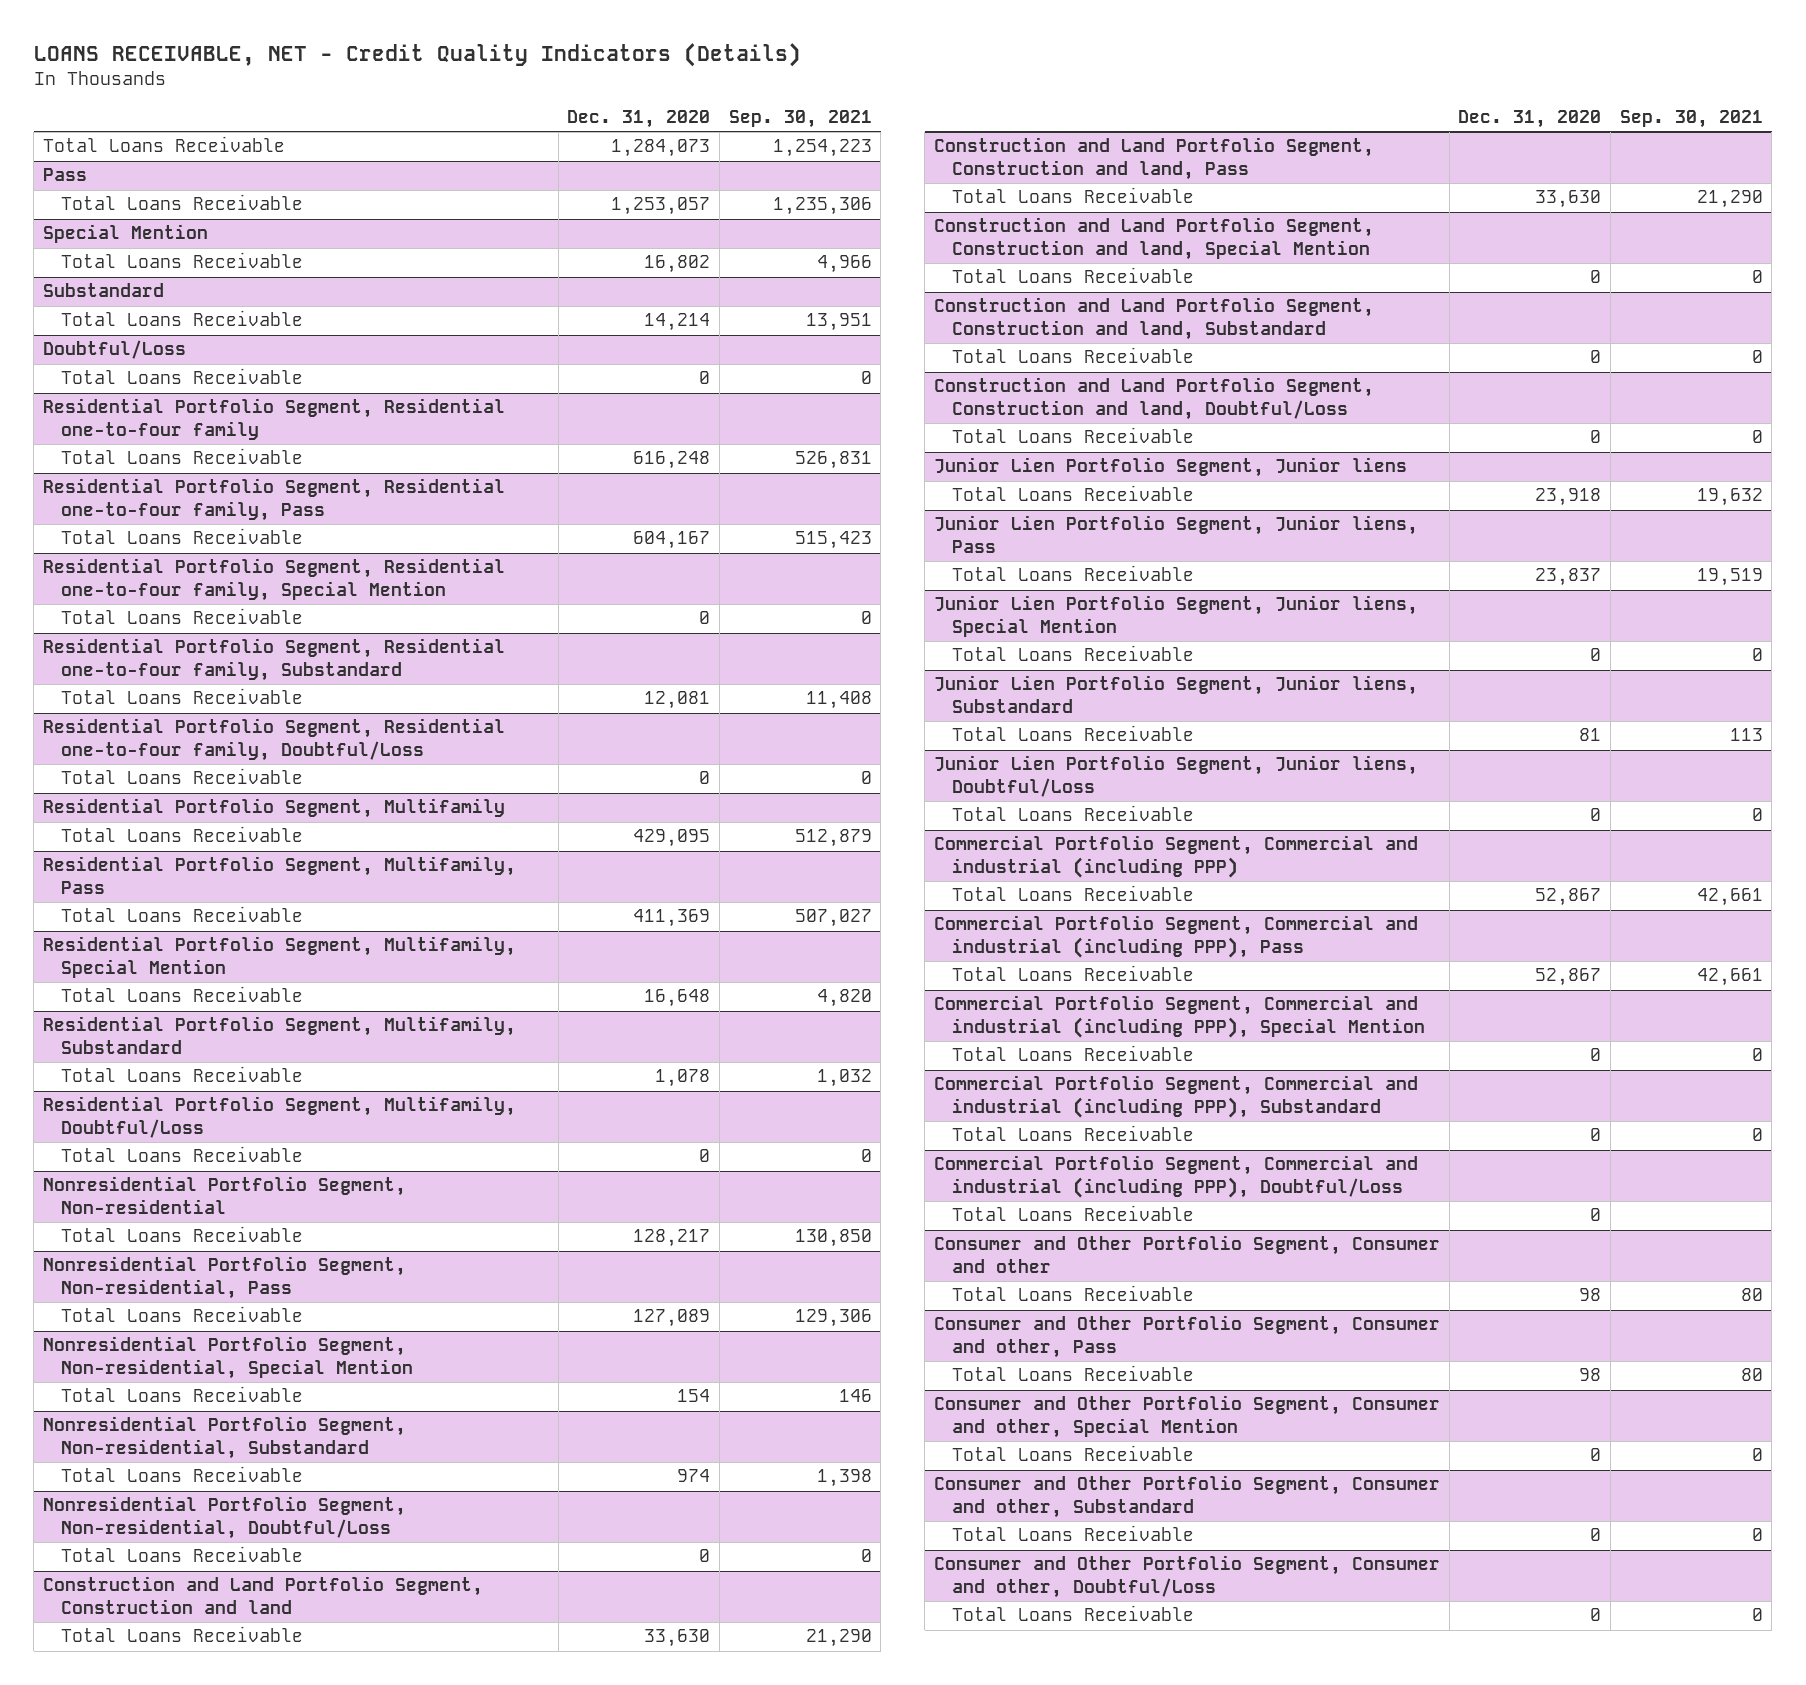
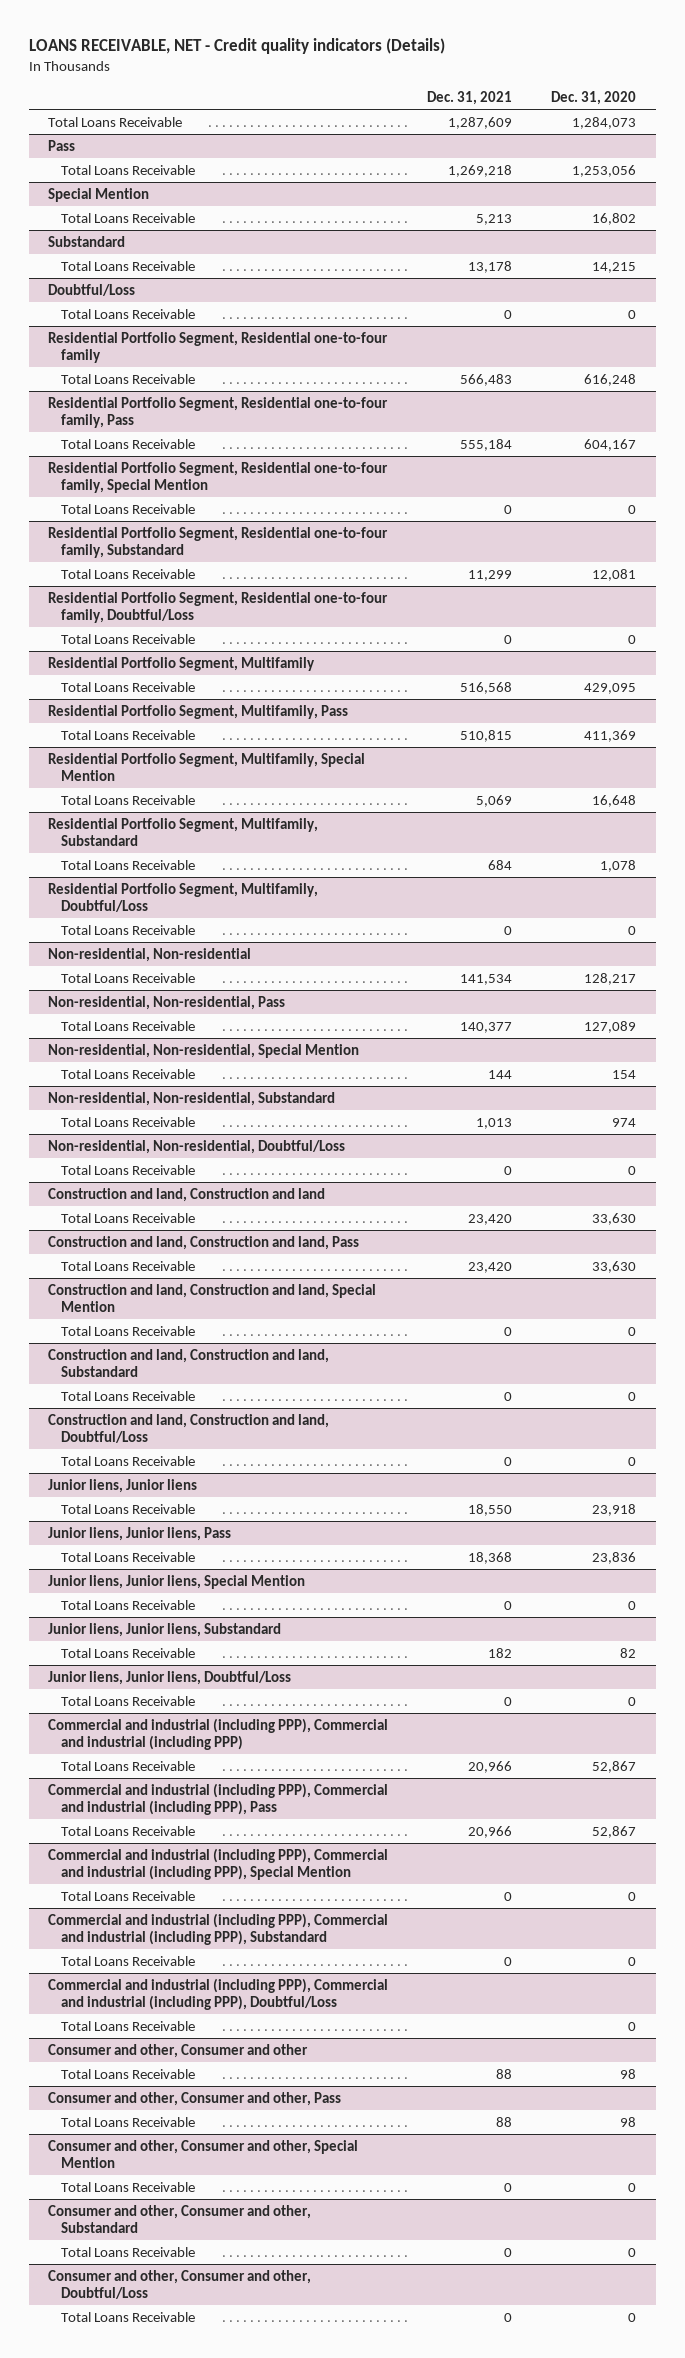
- LOANS RECEIVABLE, NET - Credit Quality Indicators (Details)
+ LOANS RECEIVABLE, NET - Credit quality indicators (Details)
- | Dec. 31, 2020 | Sep. 30, 2021
+ | Dec. 31, 2021 | Dec. 31, 2020
@ Pass
- Total Loans Receivable | 1,253,057 | 1,235,306
+ Total Loans Receivable | 1,269,218 | 1,253,056
@ Substandard
- Total Loans Receivable | 14,214 | 13,951
+ Total Loans Receivable | 13,178 | 14,215
- Nonresidential Portfolio Segment, Non-residential
+ Non-residential, Non-residential
- Nonresidential Portfolio Segment, Non-residential, Pass
+ Non-residential, Non-residential, Pass
- Nonresidential Portfolio Segment, Non-residential, Special Mention
+ Non-residential, Non-residential, Special Mention
- Nonresidential Portfolio Segment, Non-residential, Substandard
+ Non-residential, Non-residential, Substandard
- Nonresidential Portfolio Segment, Non-residential, Doubtful/Loss
+ Non-residential, Non-residential, Doubtful/Loss
- Construction and Land Portfolio Segment, Construction and land
+ Construction and land, Construction and land
- Construction and Land Portfolio Segment, Construction and land, Pass
+ Construction and land, Construction and land, Pass
- Construction and Land Portfolio Segment, Construction and land, Special Mention
+ Construction and land, Construction and land, Special Mention
- Construction and Land Portfolio Segment, Construction and land, Substandard
+ Construction and land, Construction and land, Substandard
- Construction and Land Portfolio Segment, Construction and land, Doubtful/Loss
+ Construction and land, Construction and land, Doubtful/Loss
- Junior Lien Portfolio Segment, Junior liens
+ Junior liens, Junior liens
- Junior Lien Portfolio Segment, Junior liens, Pass
- Total Loans Receivable | 23,837 | 19,519
- Junior Lien Portfolio Segment, Junior liens, Special Mention
+ Junior liens, Junior liens, Pass
+ Total Loans Receivable | 18,368 | 23,836
+ Junior liens, Junior liens, Special Mention
- Junior Lien Portfolio Segment, Junior liens, Substandard
- Total Loans Receivable | 81 | 113
- Junior Lien Portfolio Segment, Junior liens, Doubtful/Loss
+ Junior liens, Junior liens, Substandard
+ Total Loans Receivable | 182 | 82
+ Junior liens, Junior liens, Doubtful/Loss
- Commercial Portfolio Segment, Commercial and industrial (including PPP)
+ Commercial and industrial (including PPP), Commercial and industrial (including PPP)
- Commercial Portfolio Segment, Commercial and industrial (including PPP), Pass
+ Commercial and industrial (including PPP), Commercial and industrial (including PPP), Pass
- Commercial Portfolio Segment, Commercial and industrial (including PPP), Special Mention
+ Commercial and industrial (including PPP), Commercial and industrial (including PPP), Special Mention
- Commercial Portfolio Segment, Commercial and industrial (including PPP), Substandard
+ Commercial and industrial (including PPP), Commercial and industrial (including PPP), Substandard
- Commercial Portfolio Segment, Commercial and industrial (including PPP), Doubtful/Loss
+ Commercial and industrial (including PPP), Commercial and industrial (including PPP), Doubtful/Loss
- Consumer and Other Portfolio Segment, Consumer and other
+ Consumer and other, Consumer and other
- Consumer and Other Portfolio Segment, Consumer and other, Pass
+ Consumer and other, Consumer and other, Pass
- Consumer and Other Portfolio Segment, Consumer and other, Special Mention
+ Consumer and other, Consumer and other, Special Mention
- Consumer and Other Portfolio Segment, Consumer and other, Substandard
+ Consumer and other, Consumer and other, Substandard
- Consumer and Other Portfolio Segment, Consumer and other, Doubtful/Loss
+ Consumer and other, Consumer and other, Doubtful/Loss

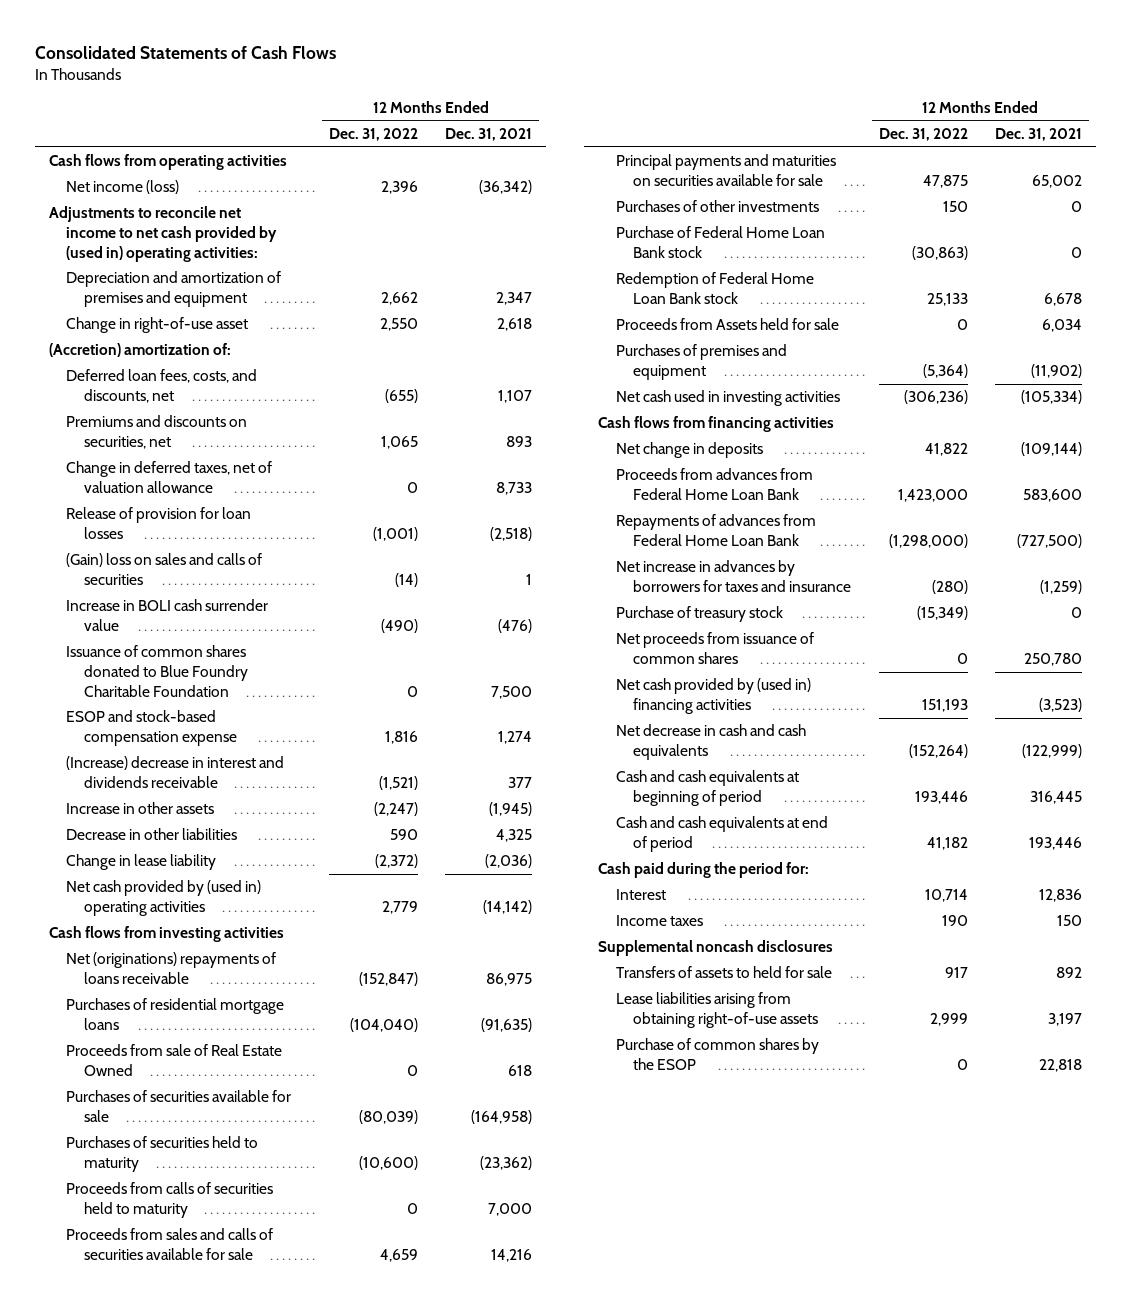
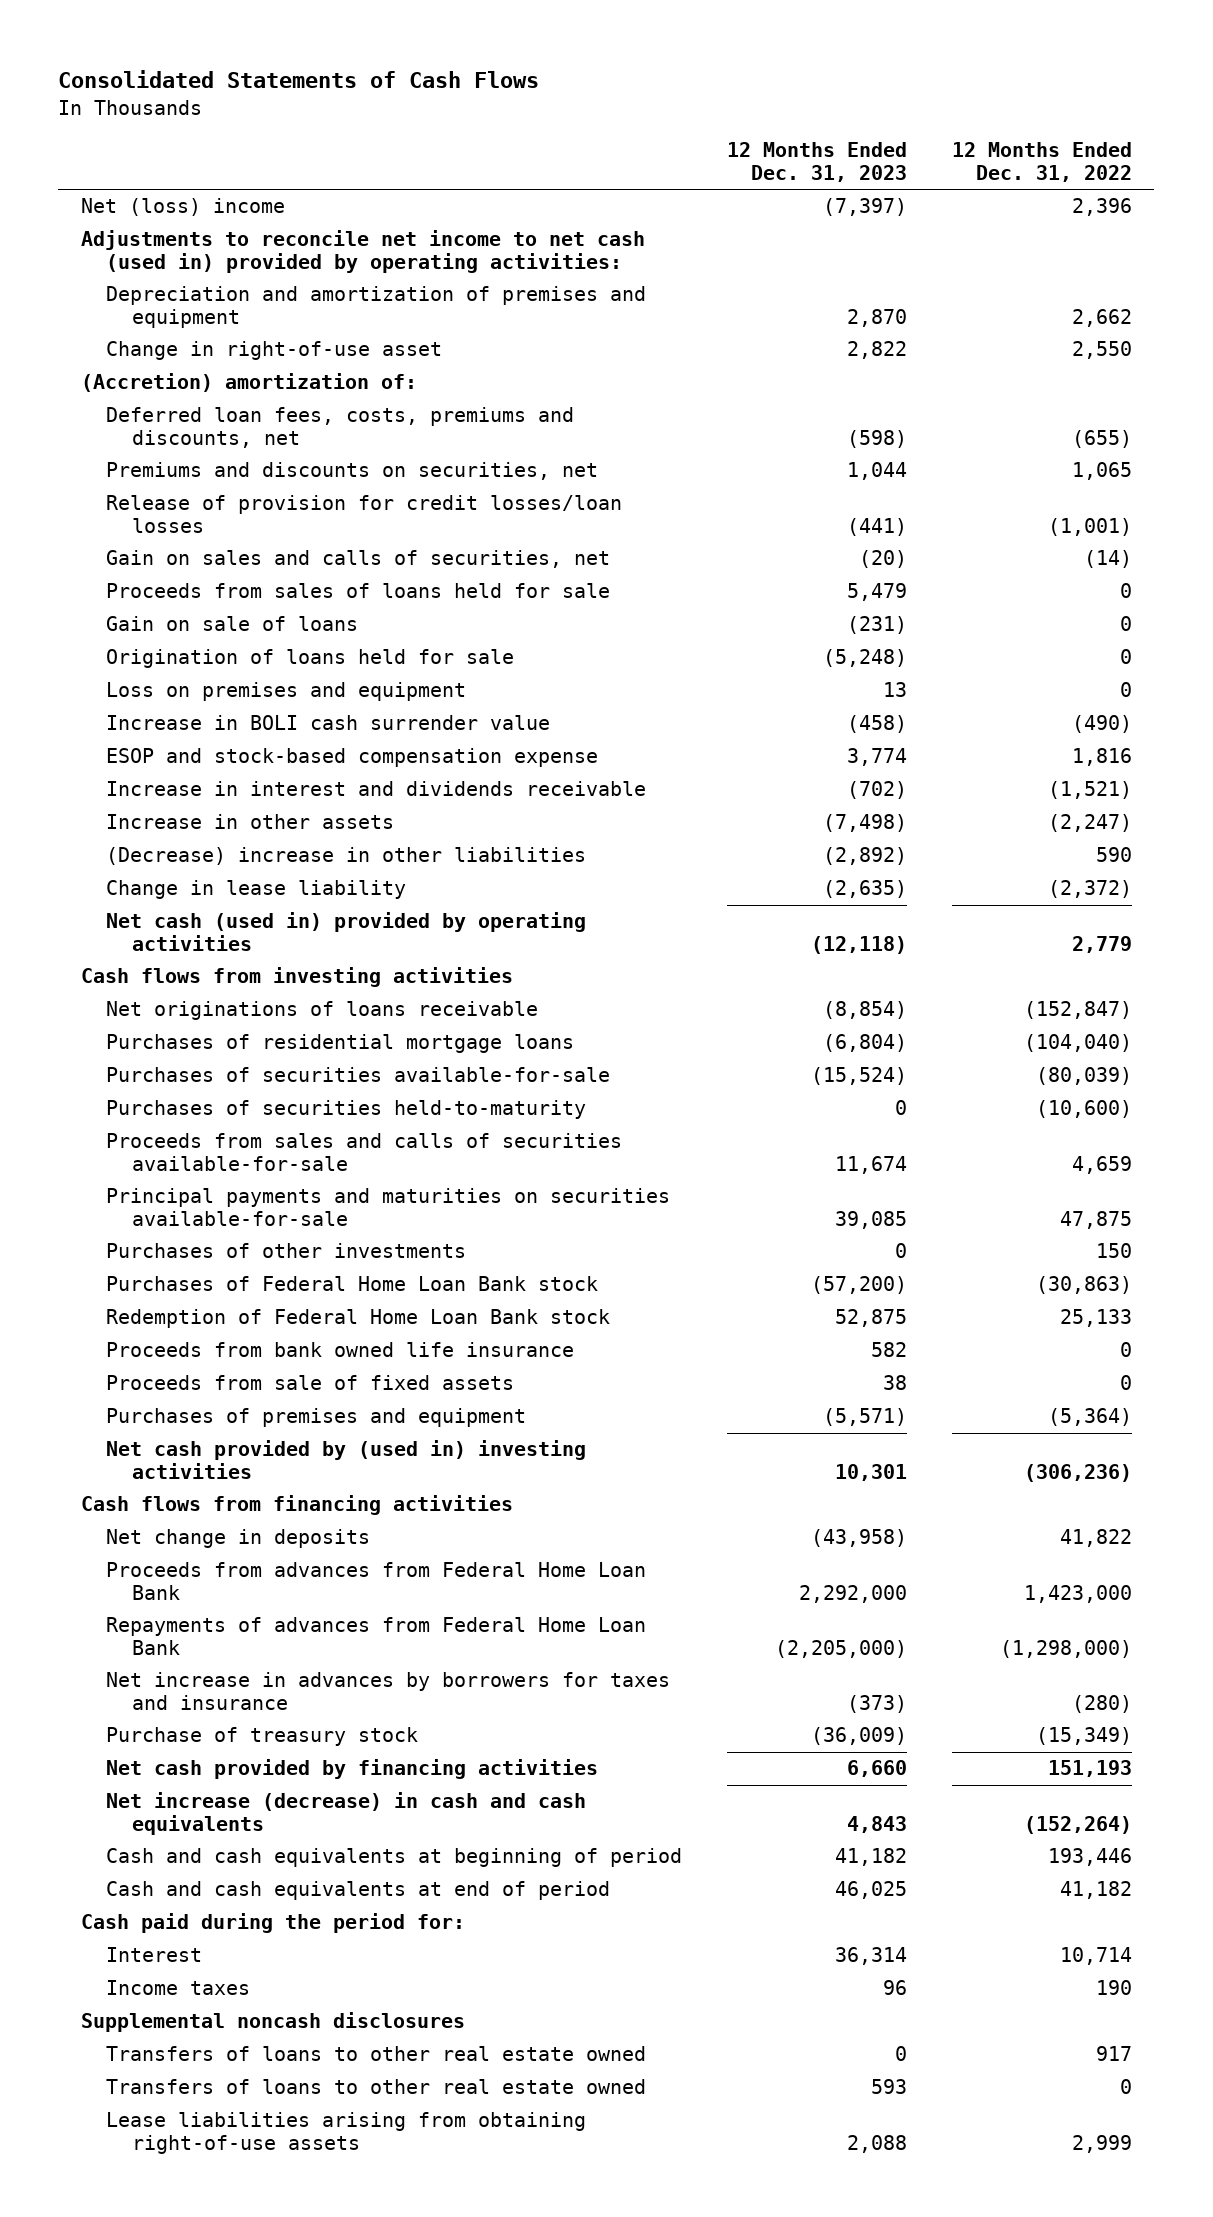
- | 12 Months Ended Dec. 31, 2022 | 12 Months Ended Dec. 31, 2021
+ | 12 Months Ended Dec. 31, 2023 | 12 Months Ended Dec. 31, 2022
- Cash flows from operating activities
- Net income (loss) | 2,396 | (36,342)
- Adjustments to reconcile net income to net cash provided by (used in) operating activities:
+ Net (loss) income | (7,397) | 2,396
+ Adjustments to reconcile net income to net cash (used in) provided by operating activities:
- Deferred loan fees, costs, and discounts, net | (655) | 1,107
+ Deferred loan fees, costs, premiums and discounts, net | (598) | (655)
- Change in deferred taxes, net of valuation allowance | 0 | 8,733
- Release of provision for loan losses | (1,001) | (2,518)
- (Gain) loss on sales and calls of securities | (14) | 1
+ Release of provision for credit losses/loan losses | (441) | (1,001)
+ Gain on sales and calls of securities, net | (20) | (14)
+ Proceeds from sales of loans held for sale | 5,479 | 0
+ Gain on sale of loans | (231) | 0
+ Origination of loans held for sale | (5,248) | 0
+ Loss on premises and equipment | 13 | 0
- Issuance of common shares donated to Blue Foundry Charitable Foundation | 0 | 7,500
- (Increase) decrease in interest and dividends receivable | (1,521) | 377
+ Increase in interest and dividends receivable | (702) | (1,521)
- Decrease in other liabilities | 590 | 4,325
+ (Decrease) increase in other liabilities | (2,892) | 590
- Net cash provided by (used in) operating activities | 2,779 | (14,142)
+ Net cash (used in) provided by operating activities | (12,118) | 2,779
- Net (originations) repayments of loans receivable | (152,847) | 86,975
+ Net originations of loans receivable | (8,854) | (152,847)
- Proceeds from sale of Real Estate Owned | 0 | 618
- Purchases of securities available for sale | (80,039) | (164,958)
- Purchases of securities held to maturity | (10,600) | (23,362)
- Proceeds from calls of securities held to maturity | 0 | 7,000
- Proceeds from sales and calls of securities available for sale | 4,659 | 14,216
- Principal payments and maturities on securities available for sale | 47,875 | 65,002
+ Purchases of securities available-for-sale | (15,524) | (80,039)
+ Purchases of securities held-to-maturity | 0 | (10,600)
+ Proceeds from sales and calls of securities available-for-sale | 11,674 | 4,659
+ Principal payments and maturities on securities available-for-sale | 39,085 | 47,875
- Purchase of Federal Home Loan Bank stock | (30,863) | 0
+ Purchases of Federal Home Loan Bank stock | (57,200) | (30,863)
- Proceeds from Assets held for sale | 0 | 6,034
+ Proceeds from bank owned life insurance | 582 | 0
+ Proceeds from sale of fixed assets | 38 | 0
- Net cash used in investing activities | (306,236) | (105,334)
+ Net cash provided by (used in) investing activities | 10,301 | (306,236)
- Net proceeds from issuance of common shares | 0 | 250,780
- Net cash provided by (used in) financing activities | 151,193 | (3,523)
- Net decrease in cash and cash equivalents | (152,264) | (122,999)
+ Net cash provided by financing activities | 6,660 | 151,193
+ Net increase (decrease) in cash and cash equivalents | 4,843 | (152,264)
- Transfers of assets to held for sale | 917 | 892
+ Transfers of loans to other real estate owned | 0 | 917
+ Transfers of loans to other real estate owned | 593 | 0
- Purchase of common shares by the ESOP | 0 | 22,818

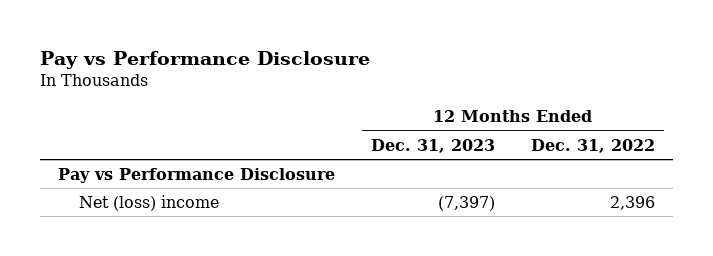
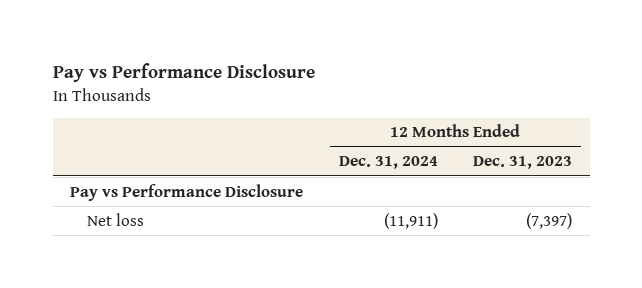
- | 12 Months Ended Dec. 31, 2023 | 12 Months Ended Dec. 31, 2022
+ | 12 Months Ended Dec. 31, 2024 | 12 Months Ended Dec. 31, 2023
- Net (loss) income | (7,397) | 2,396
+ Net loss | (11,911) | (7,397)

